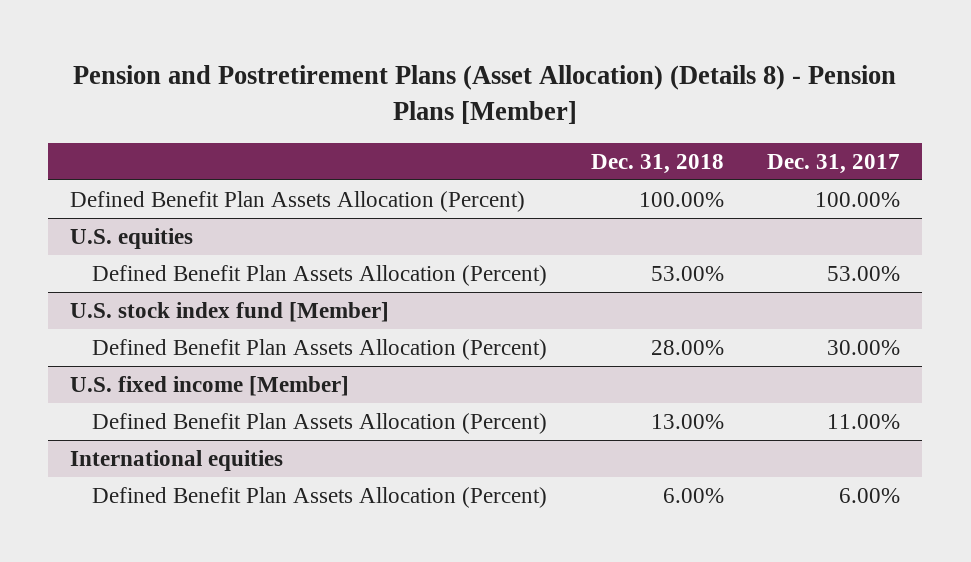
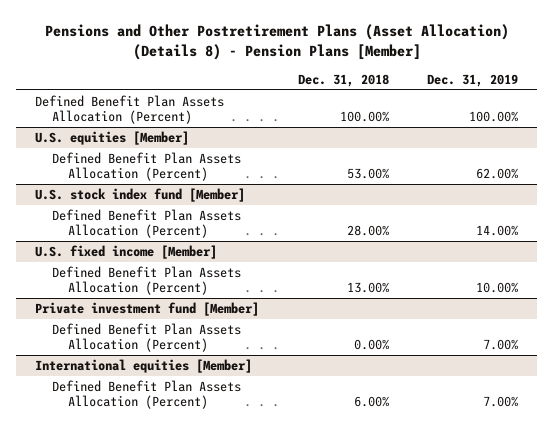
- Pension and Postretirement Plans (Asset Allocation) (Details 8) - Pension Plans [Member]
+ Pensions and Other Postretirement Plans (Asset Allocation) (Details 8) - Pension Plans [Member]
- | Dec. 31, 2018 | Dec. 31, 2017
+ | Dec. 31, 2018 | Dec. 31, 2019
- U.S. equities
+ U.S. equities [Member]
- International equities
+ Private investment fund [Member]
+ Defined Benefit Plan Assets Allocation (Percent) | 0.00% | 7.00%
+ International equities [Member]

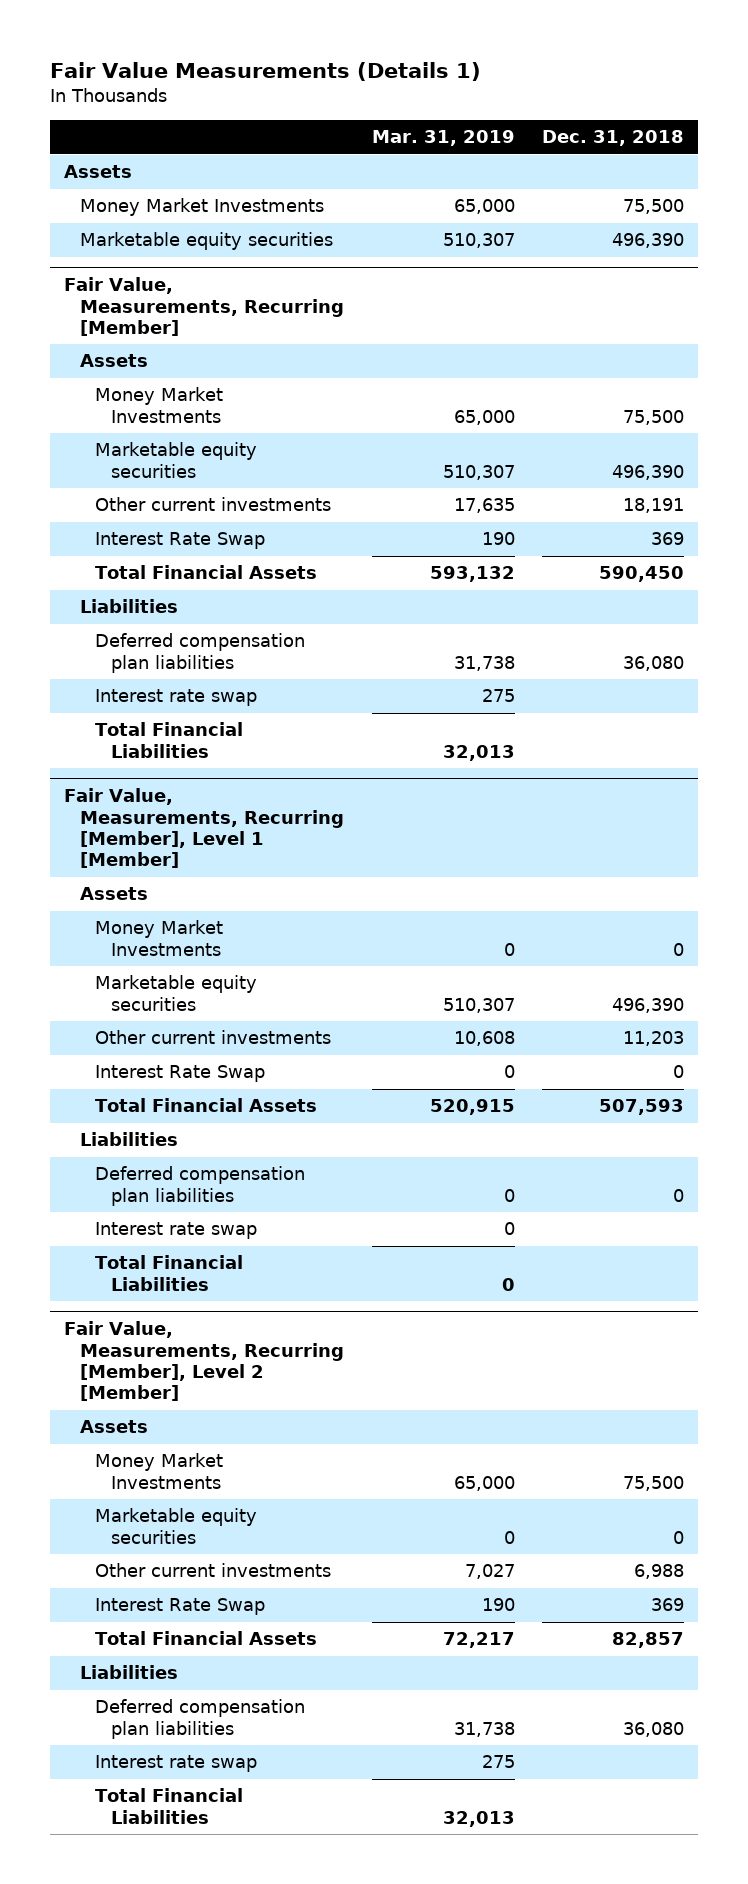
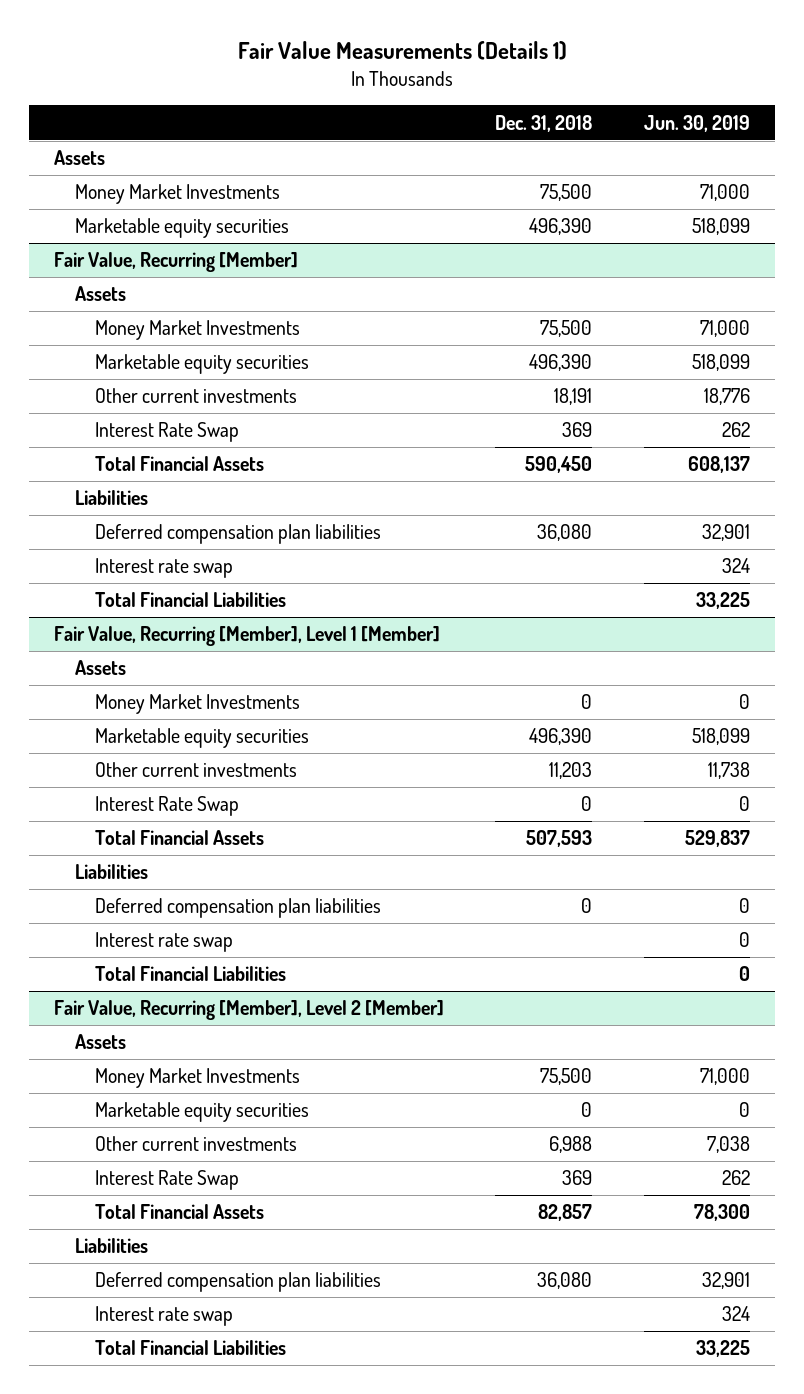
- | Mar. 31, 2019 | Dec. 31, 2018
+ | Dec. 31, 2018 | Jun. 30, 2019
- Fair Value, Measurements, Recurring [Member]
+ Fair Value, Recurring [Member]
- Fair Value, Measurements, Recurring [Member], Level 1 [Member]
+ Fair Value, Recurring [Member], Level 1 [Member]
- Fair Value, Measurements, Recurring [Member], Level 2 [Member]
+ Fair Value, Recurring [Member], Level 2 [Member]

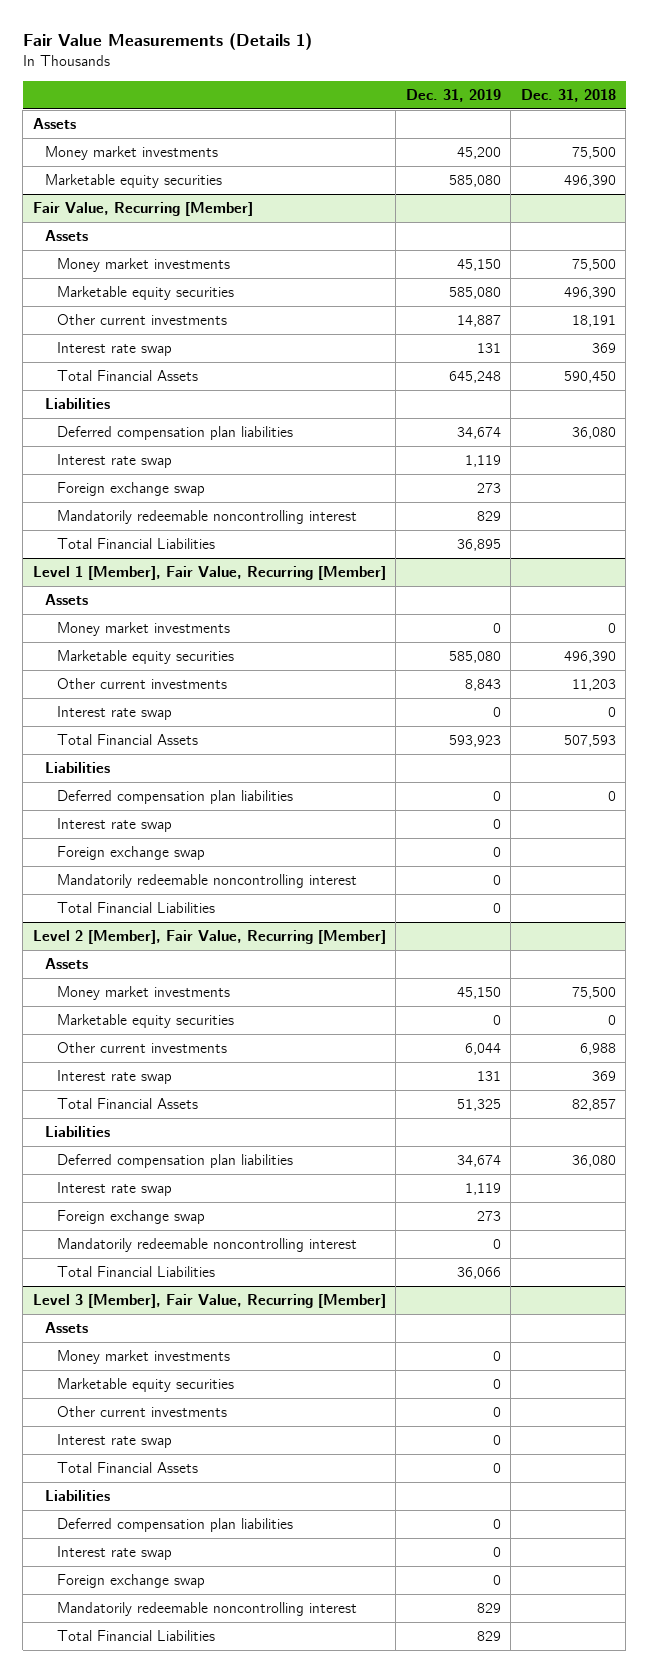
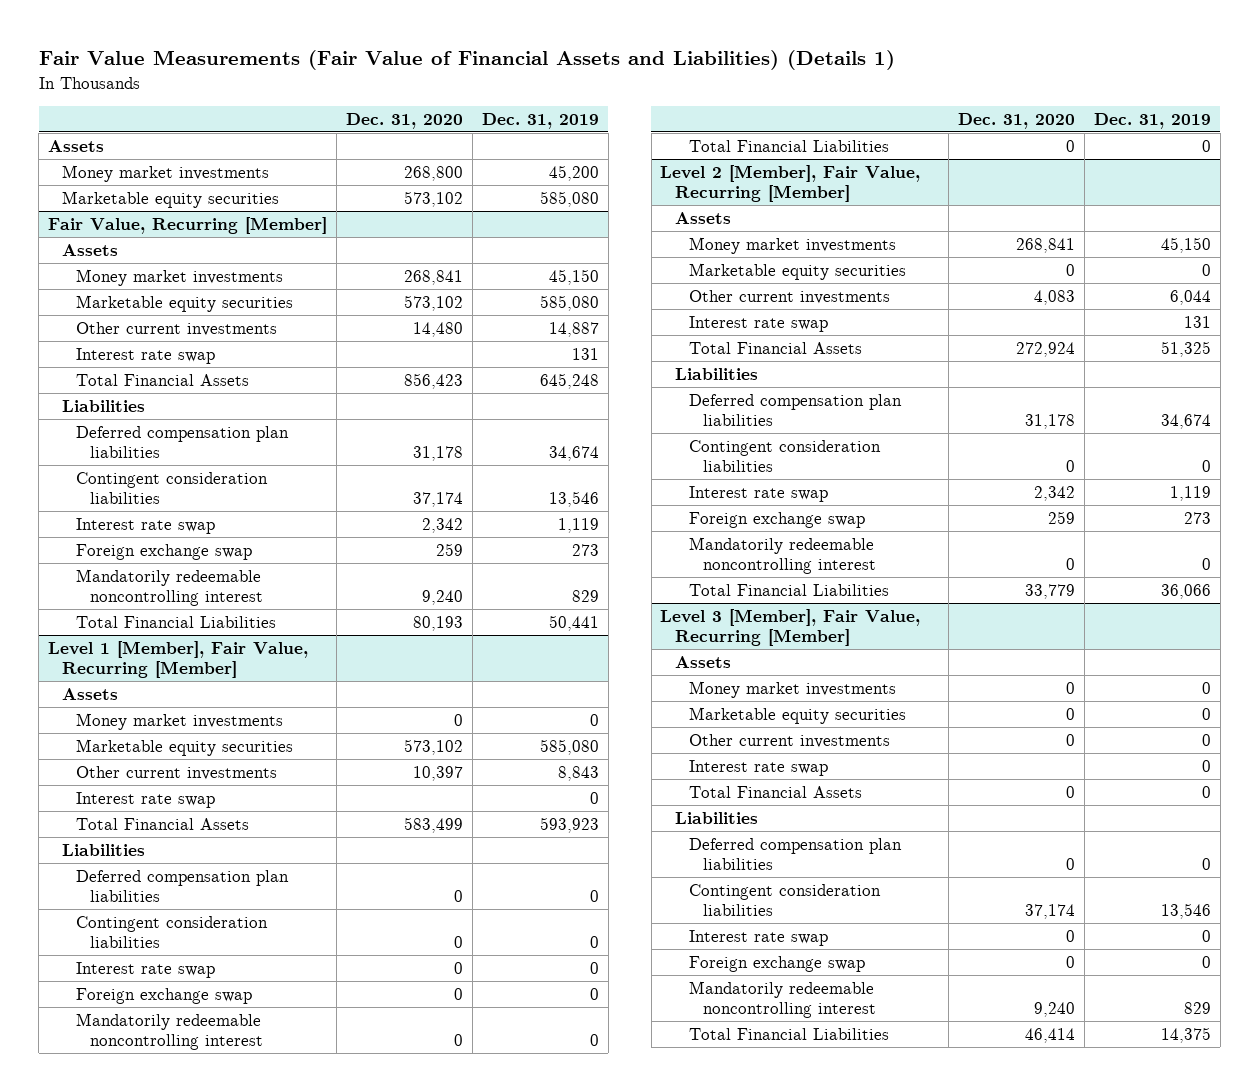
- Fair Value Measurements (Details 1)
+ Fair Value Measurements (Fair Value of Financial Assets and Liabilities) (Details 1)
- | Dec. 31, 2019 | Dec. 31, 2018
+ | Dec. 31, 2020 | Dec. 31, 2019
@ Fair Value, Recurring [Member]
+ Contingent consideration liabilities | 37,174 | 13,546
- Total Financial Liabilities | 36,895 |
+ Total Financial Liabilities | 80,193 | 50,441
@ Level 1 [Member], Fair Value, Recurring [Member]
+ Contingent consideration liabilities | 0 | 0
@ Level 2 [Member], Fair Value, Recurring [Member]
+ Contingent consideration liabilities | 0 | 0
@ Level 3 [Member], Fair Value, Recurring [Member]
+ Contingent consideration liabilities | 37,174 | 13,546
- Total Financial Liabilities | 829 |
+ Total Financial Liabilities | 46,414 | 14,375

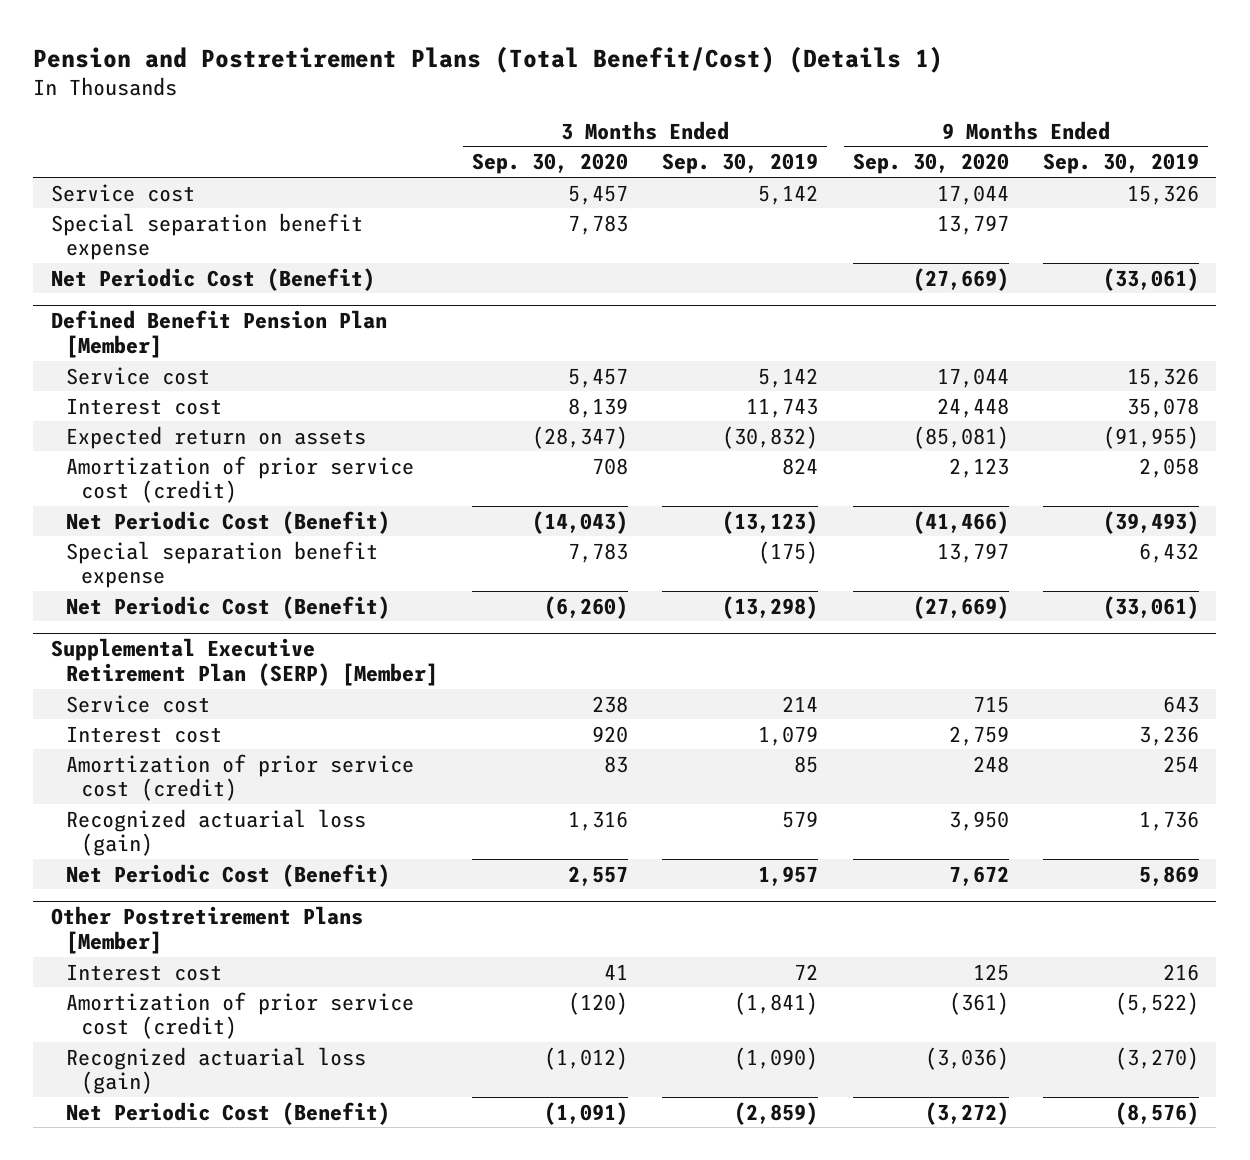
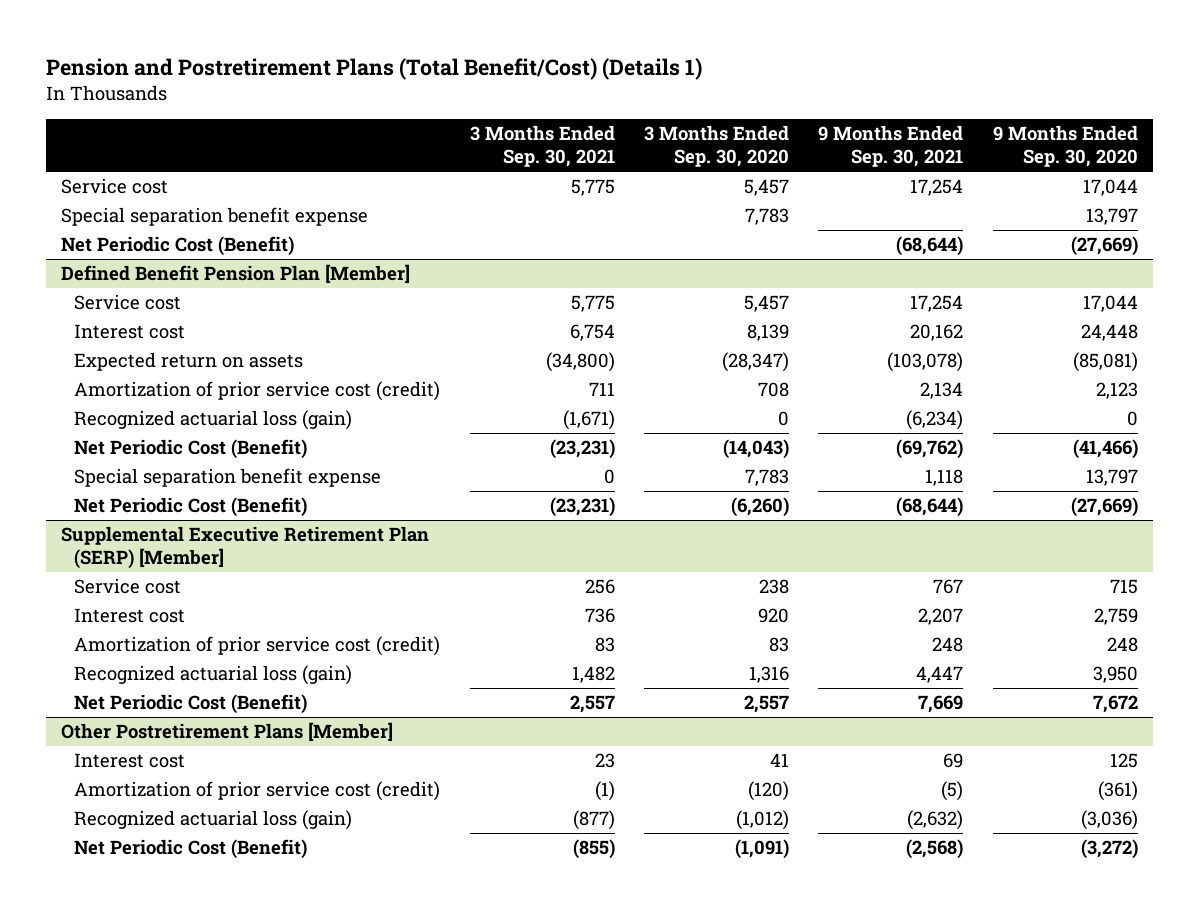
- | 3 Months Ended Sep. 30, 2020 | 3 Months Ended Sep. 30, 2019 | 9 Months Ended Sep. 30, 2020 | 9 Months Ended Sep. 30, 2019
+ | 3 Months Ended Sep. 30, 2021 | 3 Months Ended Sep. 30, 2020 | 9 Months Ended Sep. 30, 2021 | 9 Months Ended Sep. 30, 2020
@ Defined Benefit Pension Plan [Member]
+ Recognized actuarial loss (gain) | (1,671) | 0 | (6,234) | 0

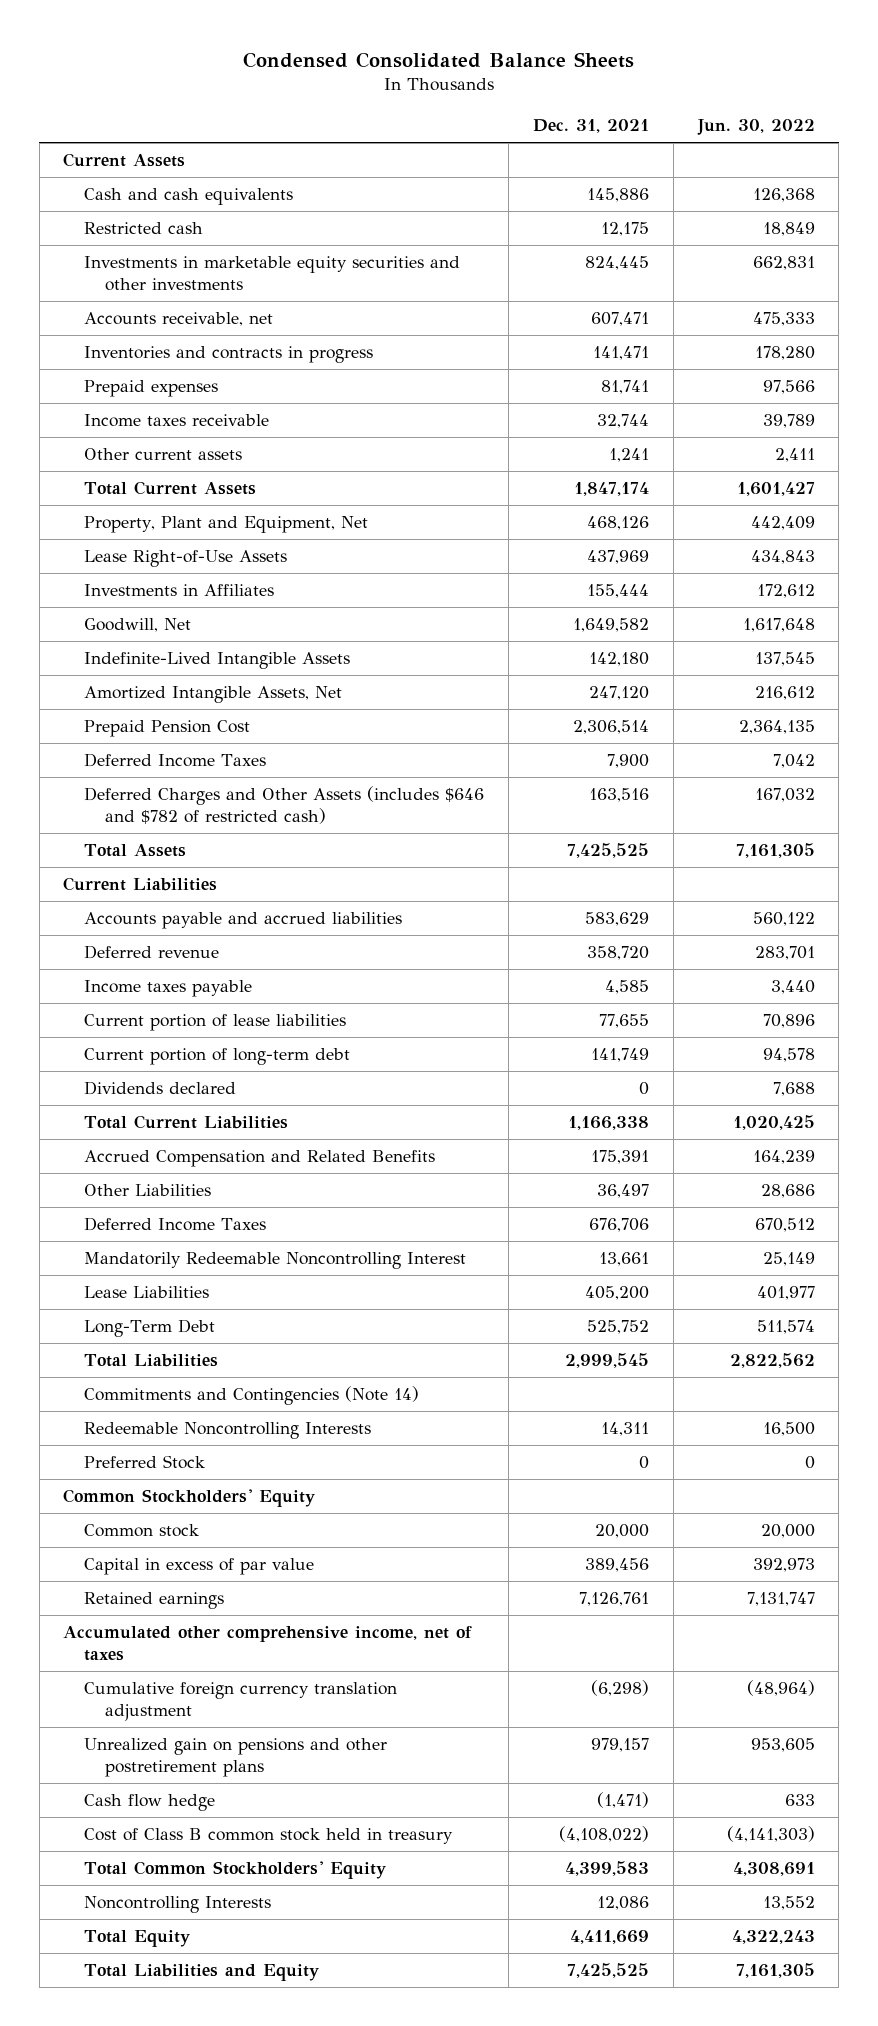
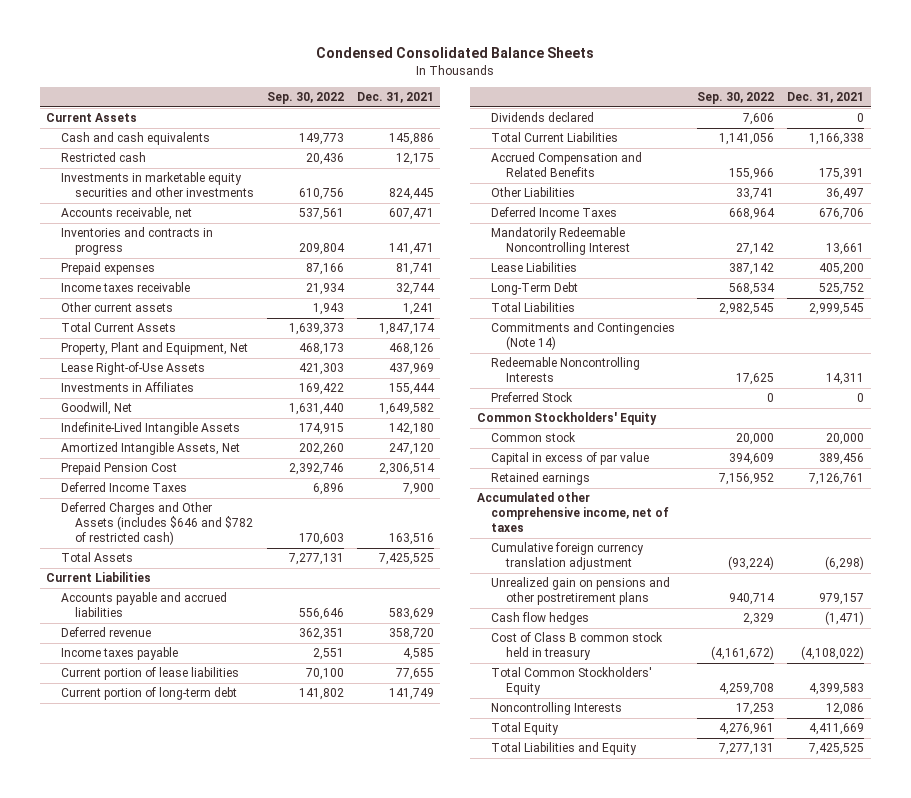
- | Dec. 31, 2021 | Jun. 30, 2022
+ | Sep. 30, 2022 | Dec. 31, 2021
- Cash flow hedge | (1,471) | 633
+ Cash flow hedges | 2,329 | (1,471)

